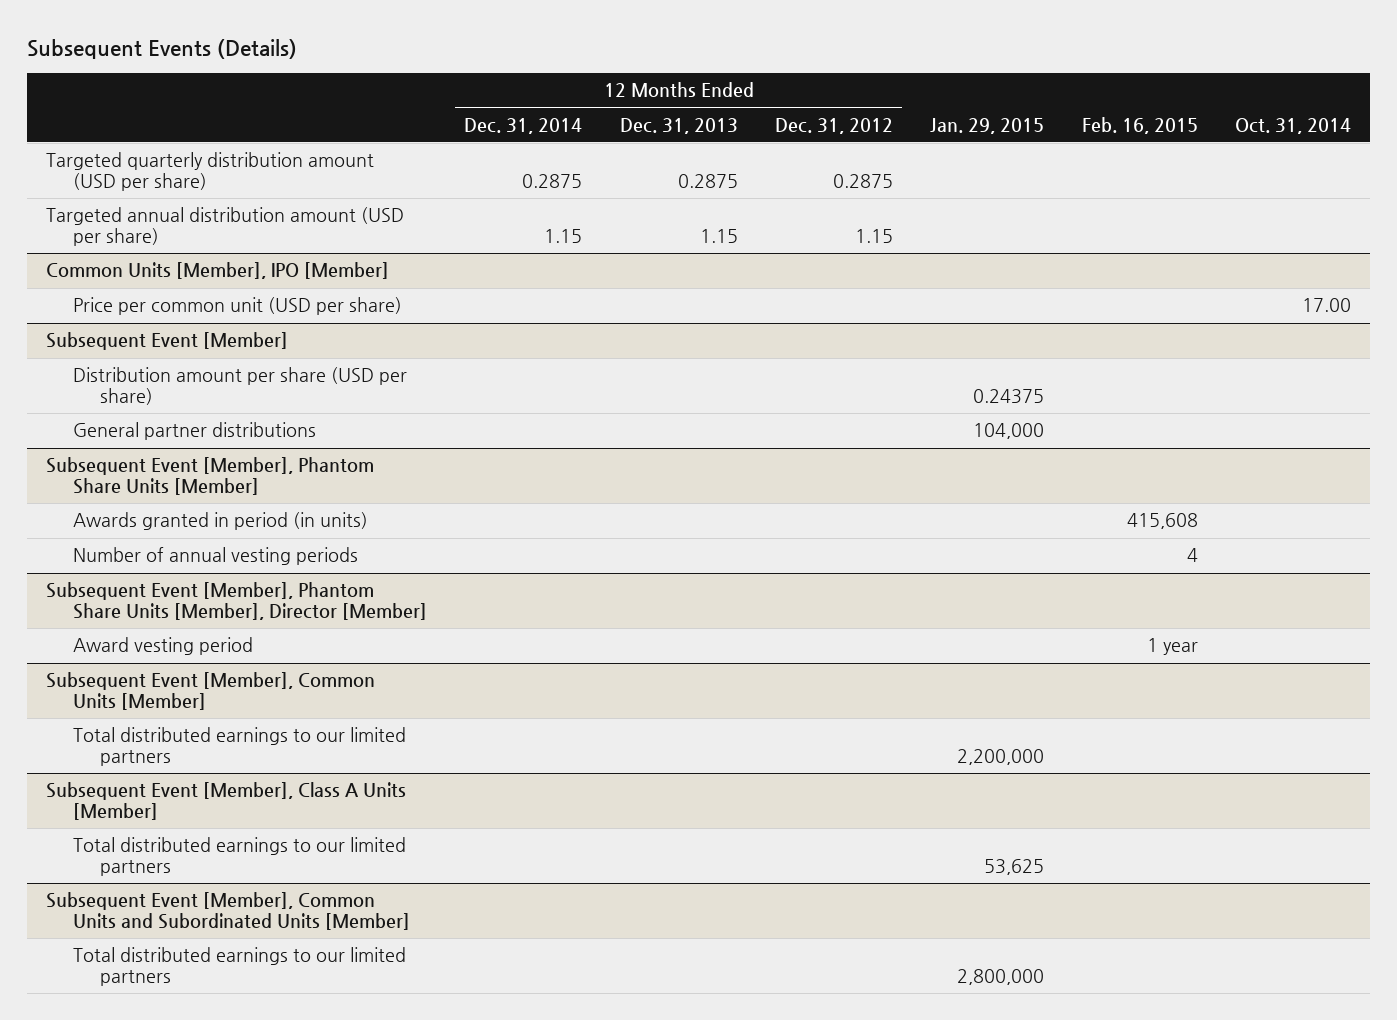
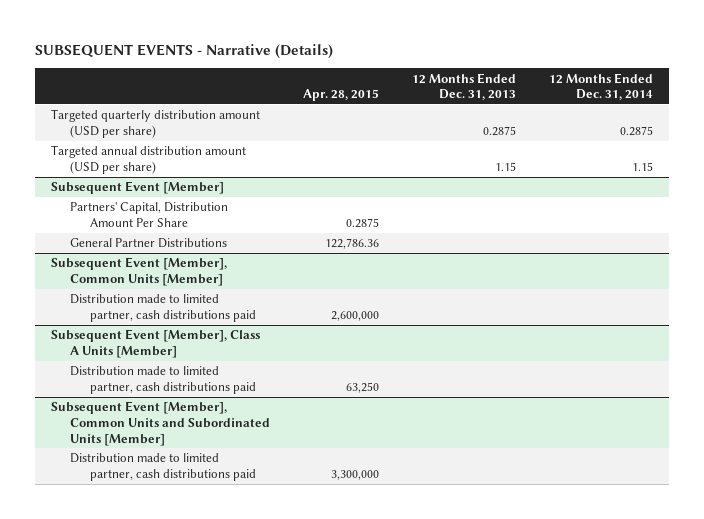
- Subsequent Events (Details)
+ SUBSEQUENT EVENTS - Narrative (Details)
- | 12 Months Ended Dec. 31, 2014 | 12 Months Ended Dec. 31, 2013 | 12 Months Ended Dec. 31, 2012 | Jan. 29, 2015 | Feb. 16, 2015 | Oct. 31, 2014
+ | Apr. 28, 2015 | 12 Months Ended Dec. 31, 2013 | 12 Months Ended Dec. 31, 2014
- Common Units [Member], IPO [Member]
- Price per common unit (USD per share) | | | | | | 17.00
@ Subsequent Event [Member]
- Distribution amount per share (USD per share) | | | | 0.24375 | |
- General partner distributions | | | | 104,000 | |
- Subsequent Event [Member], Phantom Share Units [Member]
- Awards granted in period (in units) | | | | | 415,608 |
- Number of annual vesting periods | | | | | 4 |
- Subsequent Event [Member], Phantom Share Units [Member], Director [Member]
- Award vesting period | | | | | 1 year |
@ Subsequent Event [Member]
+ Partners' Capital, Distribution Amount Per Share | 0.2875 | |
+ General Partner Distributions | 122,786.36 | |
@ Subsequent Event [Member], Common Units [Member]
- Total distributed earnings to our limited partners | | | | 2,200,000 | |
+ Distribution made to limited partner, cash distributions paid | 2,600,000 | |
@ Subsequent Event [Member], Class A Units [Member]
- Total distributed earnings to our limited partners | | | | 53,625 | |
+ Distribution made to limited partner, cash distributions paid | 63,250 | |
@ Subsequent Event [Member], Common Units and Subordinated Units [Member]
- Total distributed earnings to our limited partners | | | | 2,800,000 | |
+ Distribution made to limited partner, cash distributions paid | 3,300,000 | |

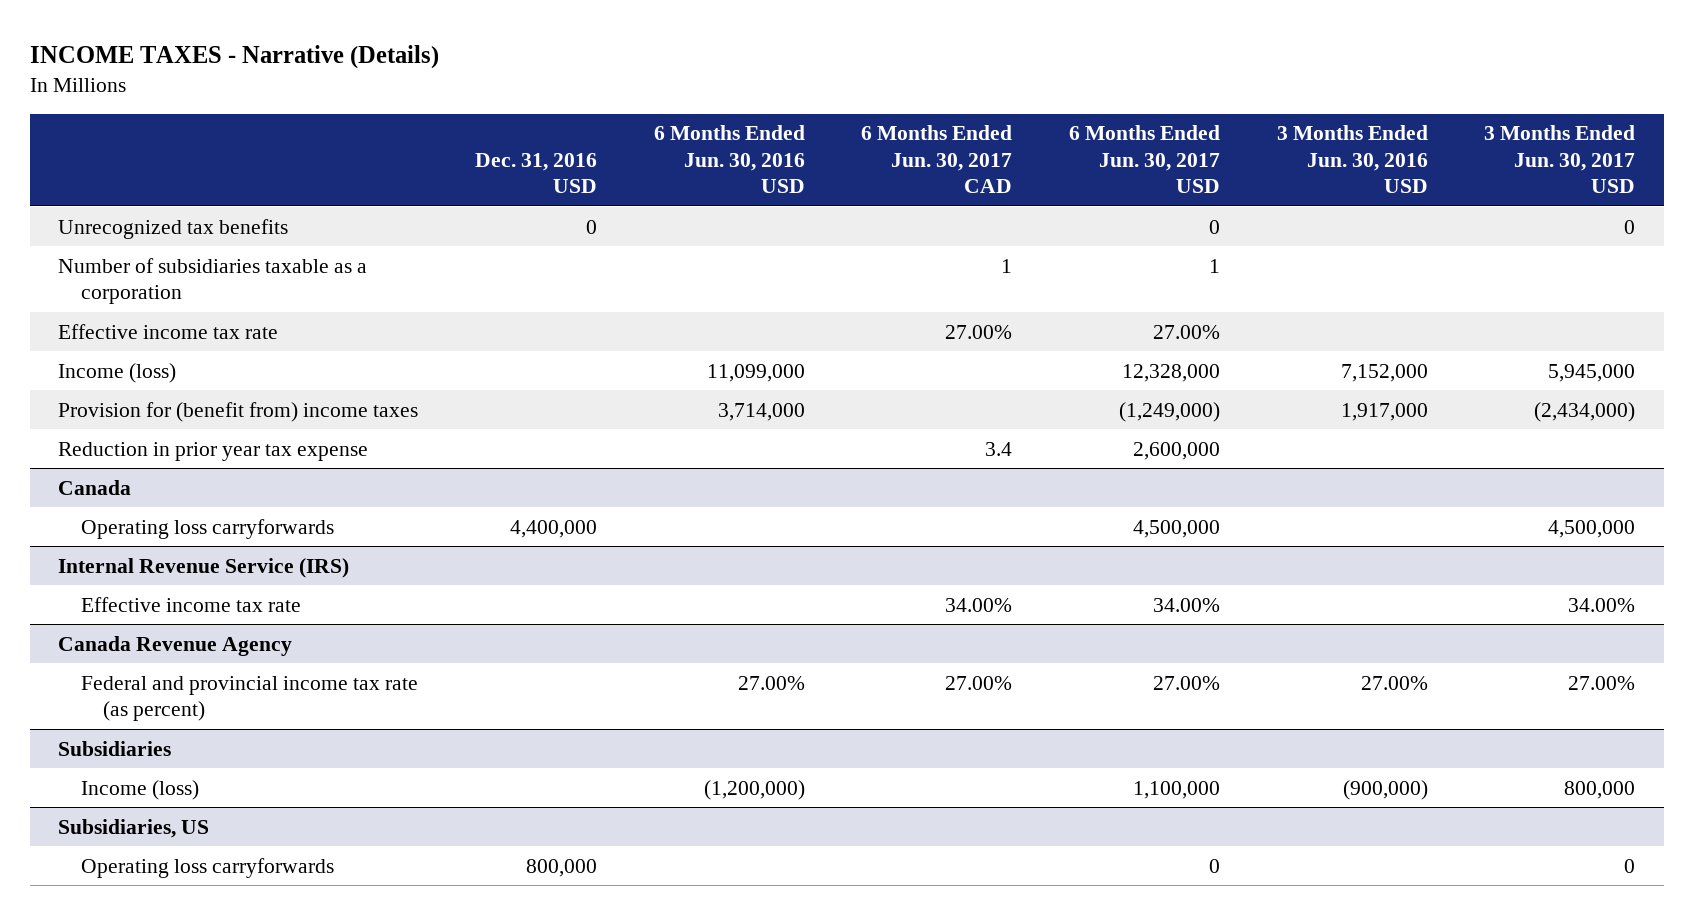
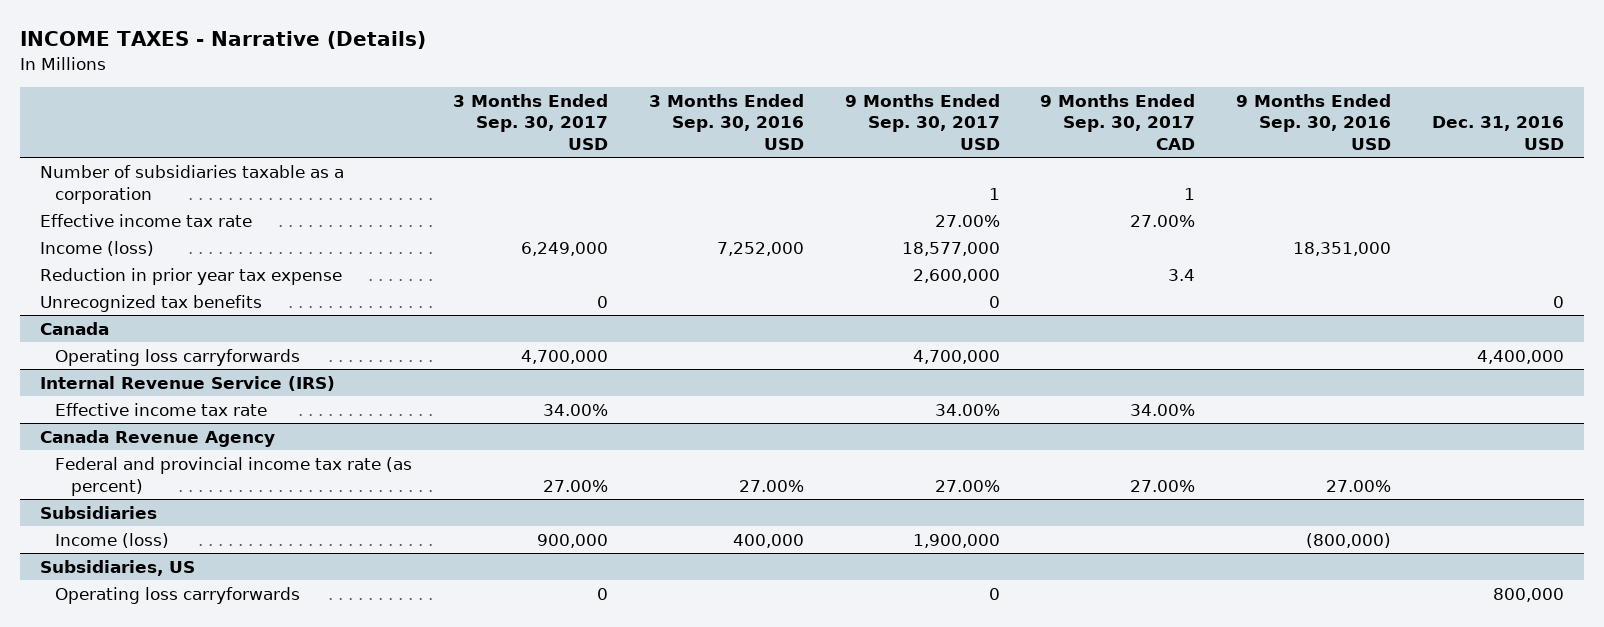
- | Dec. 31, 2016 USD | 6 Months Ended Jun. 30, 2016 USD | 6 Months Ended Jun. 30, 2017 CAD | 6 Months Ended Jun. 30, 2017 USD | 3 Months Ended Jun. 30, 2016 USD | 3 Months Ended Jun. 30, 2017 USD
+ | 3 Months Ended Sep. 30, 2017 USD | 3 Months Ended Sep. 30, 2016 USD | 9 Months Ended Sep. 30, 2017 USD | 9 Months Ended Sep. 30, 2017 CAD | 9 Months Ended Sep. 30, 2016 USD | Dec. 31, 2016 USD
- Provision for (benefit from) income taxes | | 3,714,000 | | (1,249,000) | 1,917,000 | (2,434,000)
moved down: Unrecognized tax benefits | 0 | | 0 | | | 0

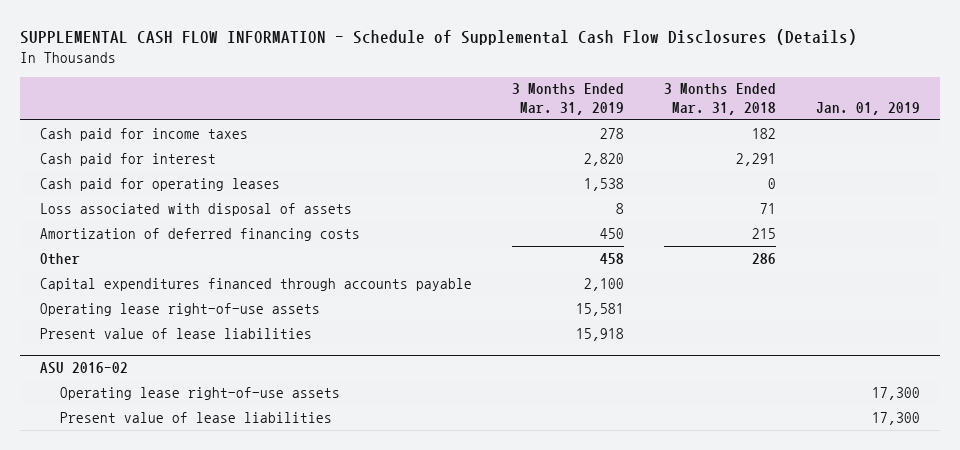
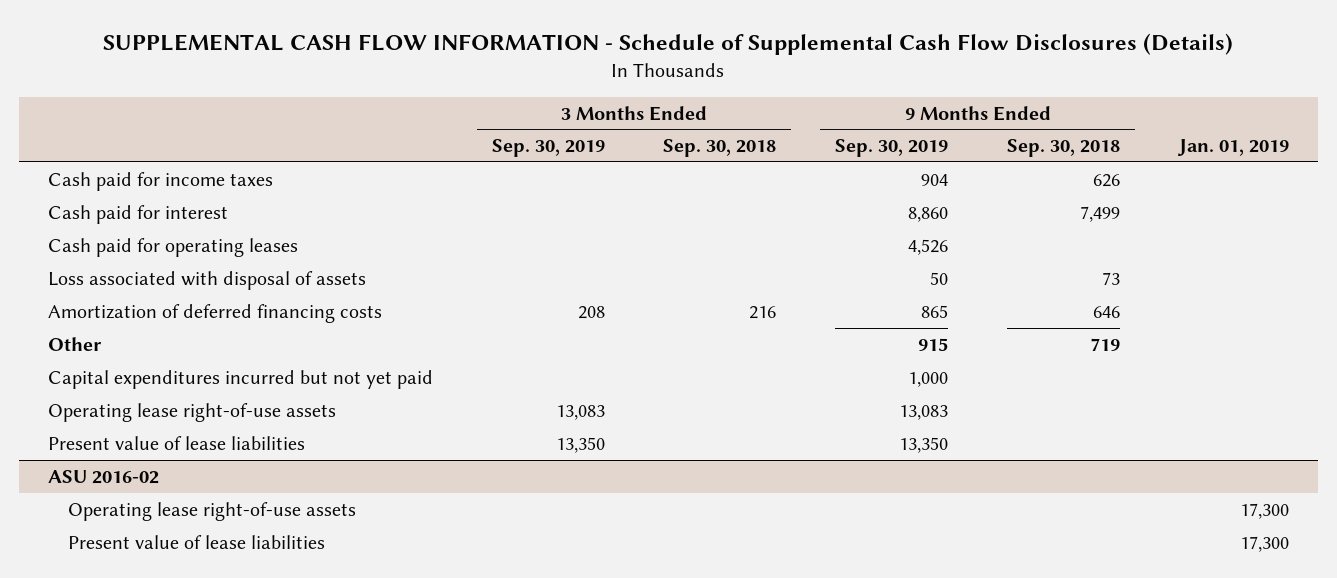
- | 3 Months Ended Mar. 31, 2019 | 3 Months Ended Mar. 31, 2018 | Jan. 01, 2019
+ | 3 Months Ended Sep. 30, 2019 | 3 Months Ended Sep. 30, 2018 | 9 Months Ended Sep. 30, 2019 | 9 Months Ended Sep. 30, 2018 | Jan. 01, 2019
- Capital expenditures financed through accounts payable | 2,100 | |
+ Capital expenditures incurred but not yet paid | | | 1,000 | |

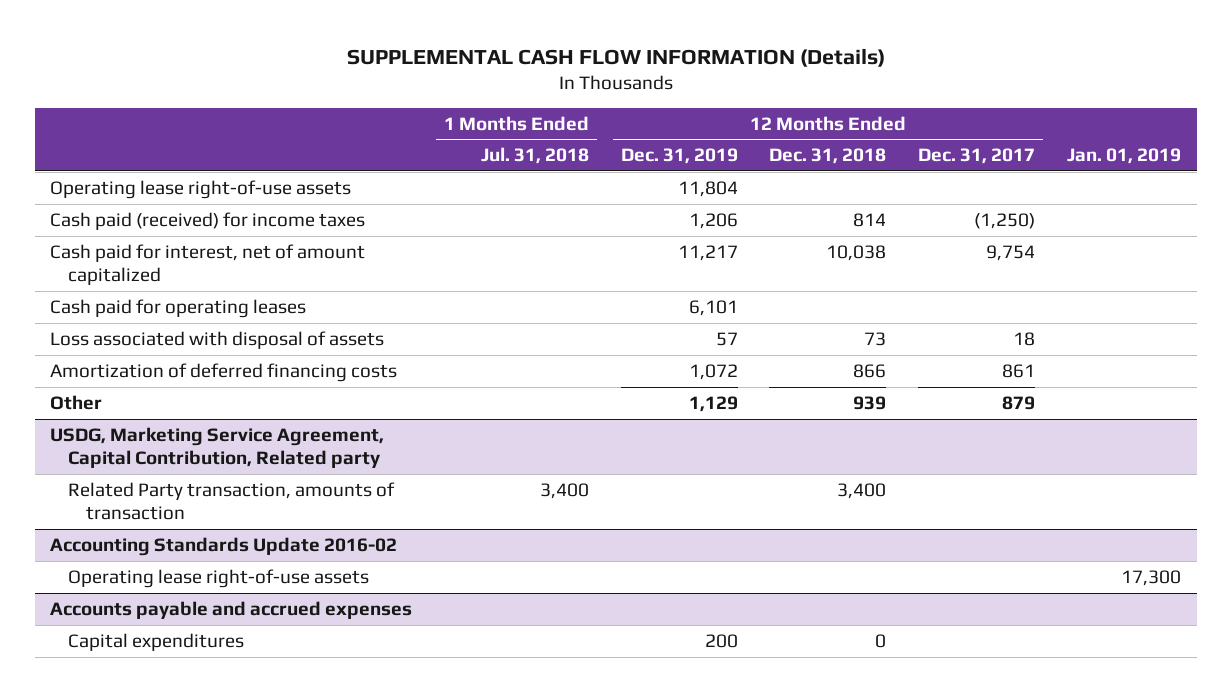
- SUPPLEMENTAL CASH FLOW INFORMATION - Schedule of Supplemental Cash Flow Disclosures (Details)
+ SUPPLEMENTAL CASH FLOW INFORMATION (Details)
- | 3 Months Ended Sep. 30, 2019 | 3 Months Ended Sep. 30, 2018 | 9 Months Ended Sep. 30, 2019 | 9 Months Ended Sep. 30, 2018 | Jan. 01, 2019
+ | 1 Months Ended Jul. 31, 2018 | 12 Months Ended Dec. 31, 2019 | 12 Months Ended Dec. 31, 2018 | 12 Months Ended Dec. 31, 2017 | Jan. 01, 2019
- Cash paid for income taxes | | | 904 | 626 |
- Cash paid for interest | | | 8,860 | 7,499 |
moved up: Operating lease right-of-use assets | | 11,804 | | |
+ Cash paid (received) for income taxes | | 1,206 | 814 | (1,250) |
+ Cash paid for interest, net of amount capitalized | | 11,217 | 10,038 | 9,754 |
- Capital expenditures incurred but not yet paid | | | 1,000 | |
- Present value of lease liabilities | 13,350 | | 13,350 | |
- ASU 2016-02
+ USDG, Marketing Service Agreement, Capital Contribution, Related party
+ Related Party transaction, amounts of transaction | 3,400 | | 3,400 | |
+ Accounting Standards Update 2016-02
- Present value of lease liabilities | | | | | 17,300
+ Accounts payable and accrued expenses
+ Capital expenditures | | 200 | 0 | |

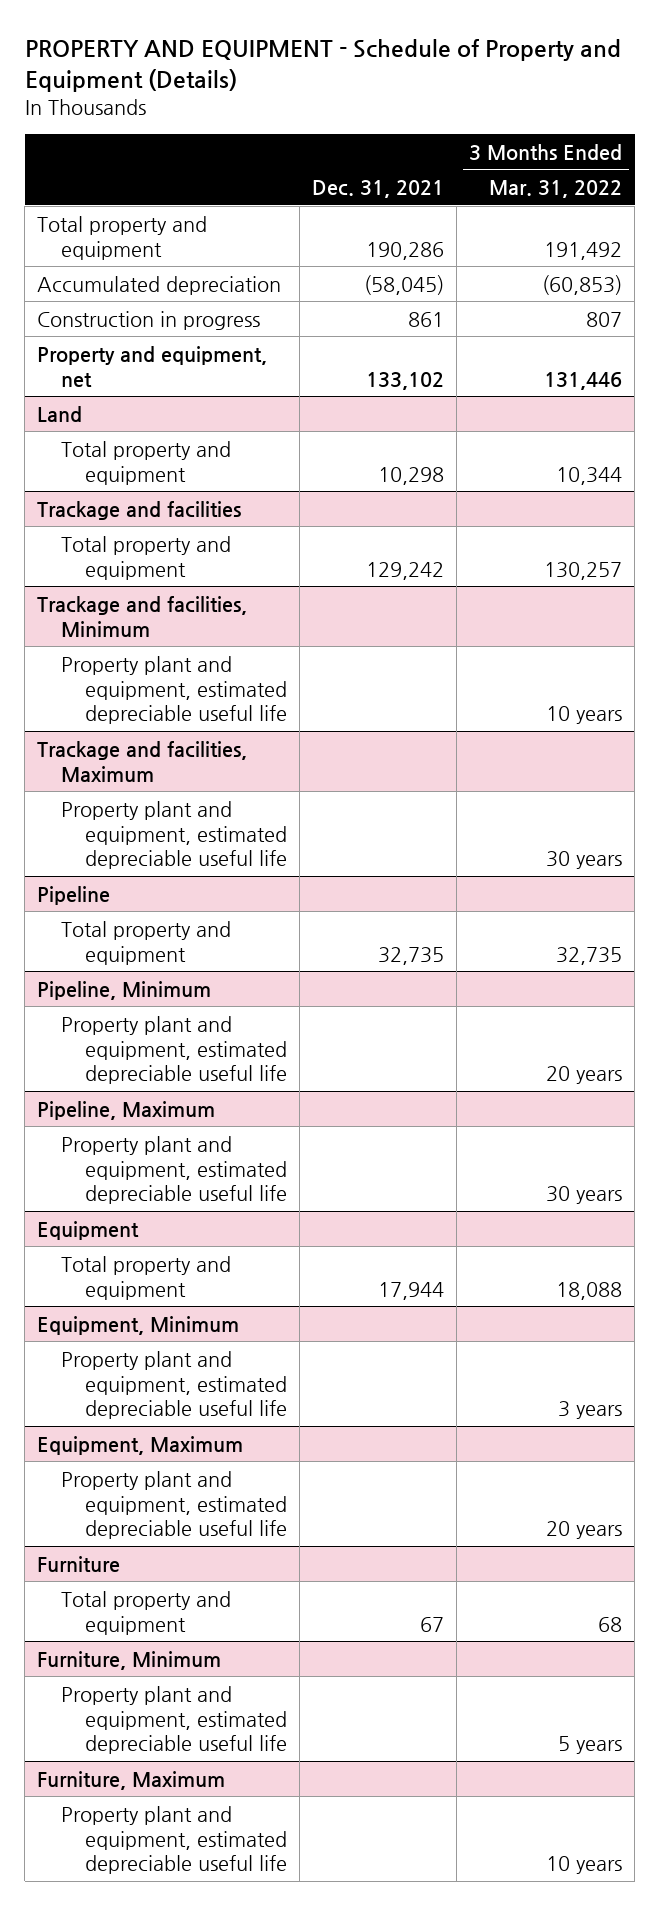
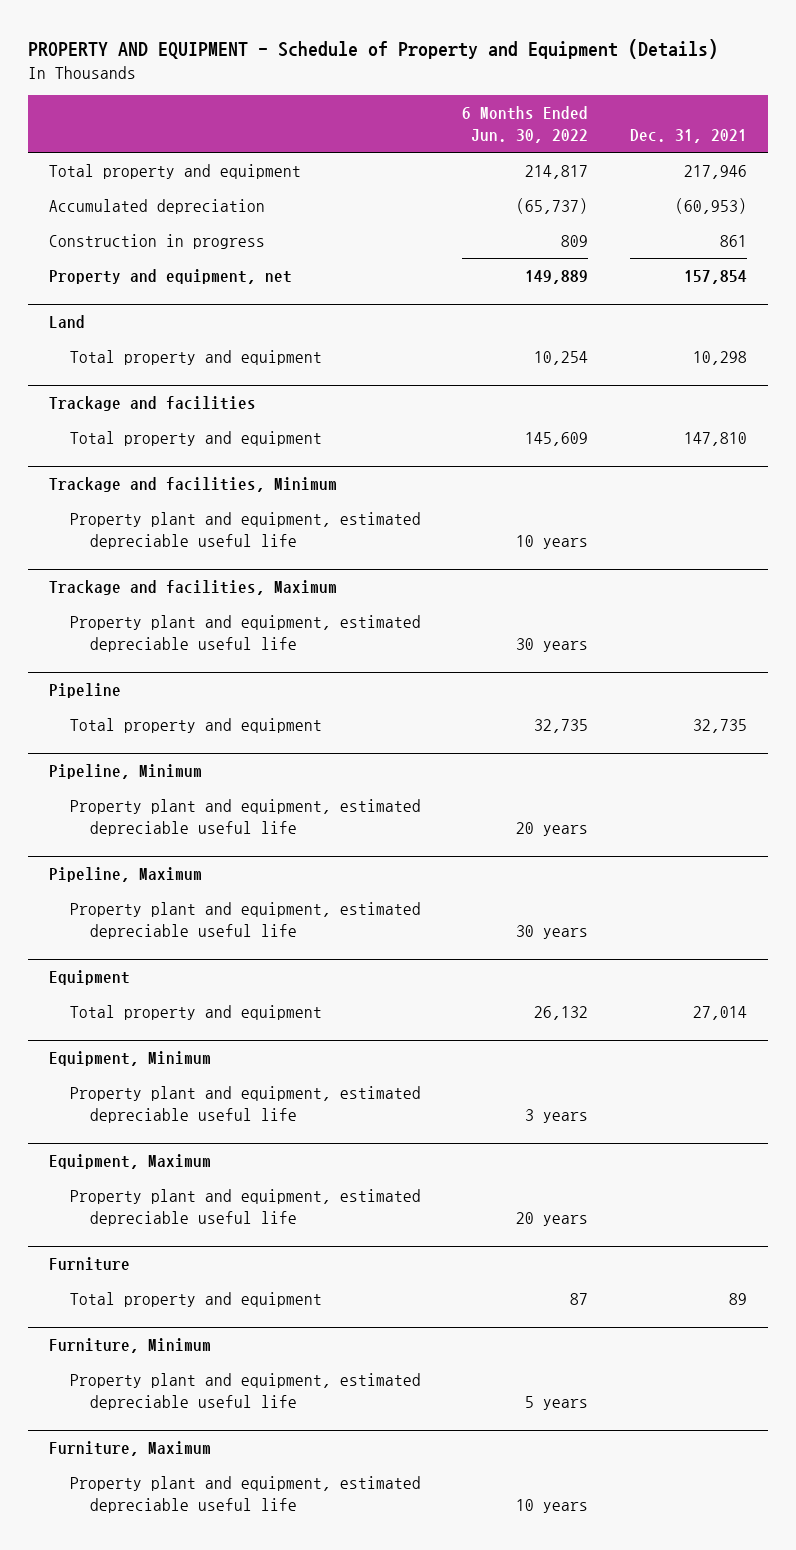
- | Dec. 31, 2021 | 3 Months Ended Mar. 31, 2022
+ | 6 Months Ended Jun. 30, 2022 | Dec. 31, 2021
- Total property and equipment | 190,286 | 191,492
- Accumulated depreciation | (58,045) | (60,853)
+ Total property and equipment | 214,817 | 217,946
+ Accumulated depreciation | (65,737) | (60,953)
- Property and equipment, net | 133,102 | 131,446
+ Property and equipment, net | 149,889 | 157,854
@ Trackage and facilities
- Total property and equipment | 129,242 | 130,257
+ Total property and equipment | 145,609 | 147,810
@ Equipment
- Total property and equipment | 17,944 | 18,088
+ Total property and equipment | 26,132 | 27,014
@ Furniture
- Total property and equipment | 67 | 68
+ Total property and equipment | 87 | 89

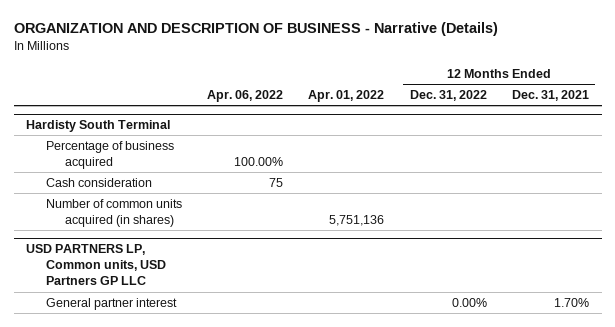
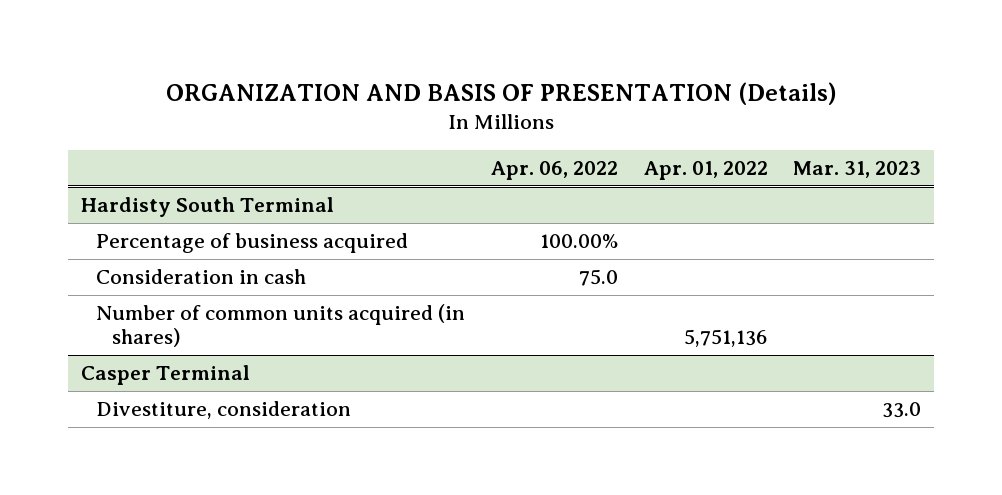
- ORGANIZATION AND DESCRIPTION OF BUSINESS - Narrative (Details)
+ ORGANIZATION AND BASIS OF PRESENTATION (Details)
- | Apr. 06, 2022 | Apr. 01, 2022 | 12 Months Ended Dec. 31, 2022 | 12 Months Ended Dec. 31, 2021
+ | Apr. 06, 2022 | Apr. 01, 2022 | Mar. 31, 2023
@ Hardisty South Terminal
- Cash consideration | 75 | | |
+ Consideration in cash | 75.0 | |
- USD PARTNERS LP, Common units, USD Partners GP LLC
- General partner interest | | | 0.00% | 1.70%
+ Casper Terminal
+ Divestiture, consideration | | | 33.0

